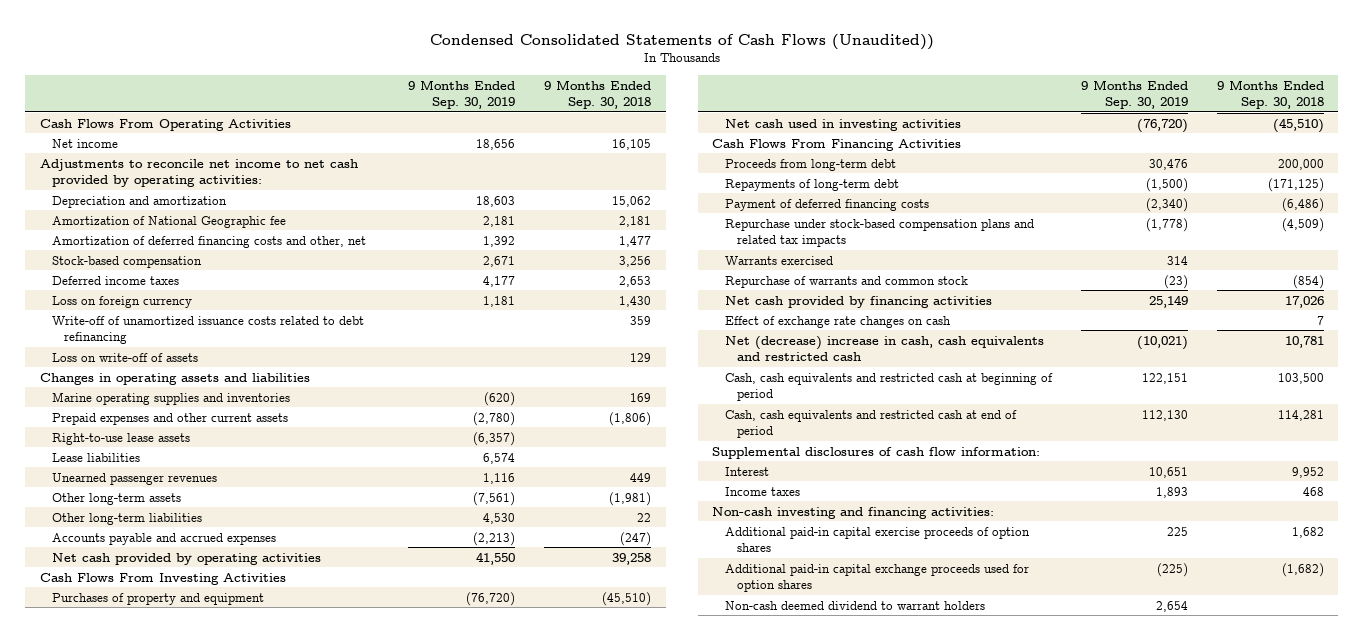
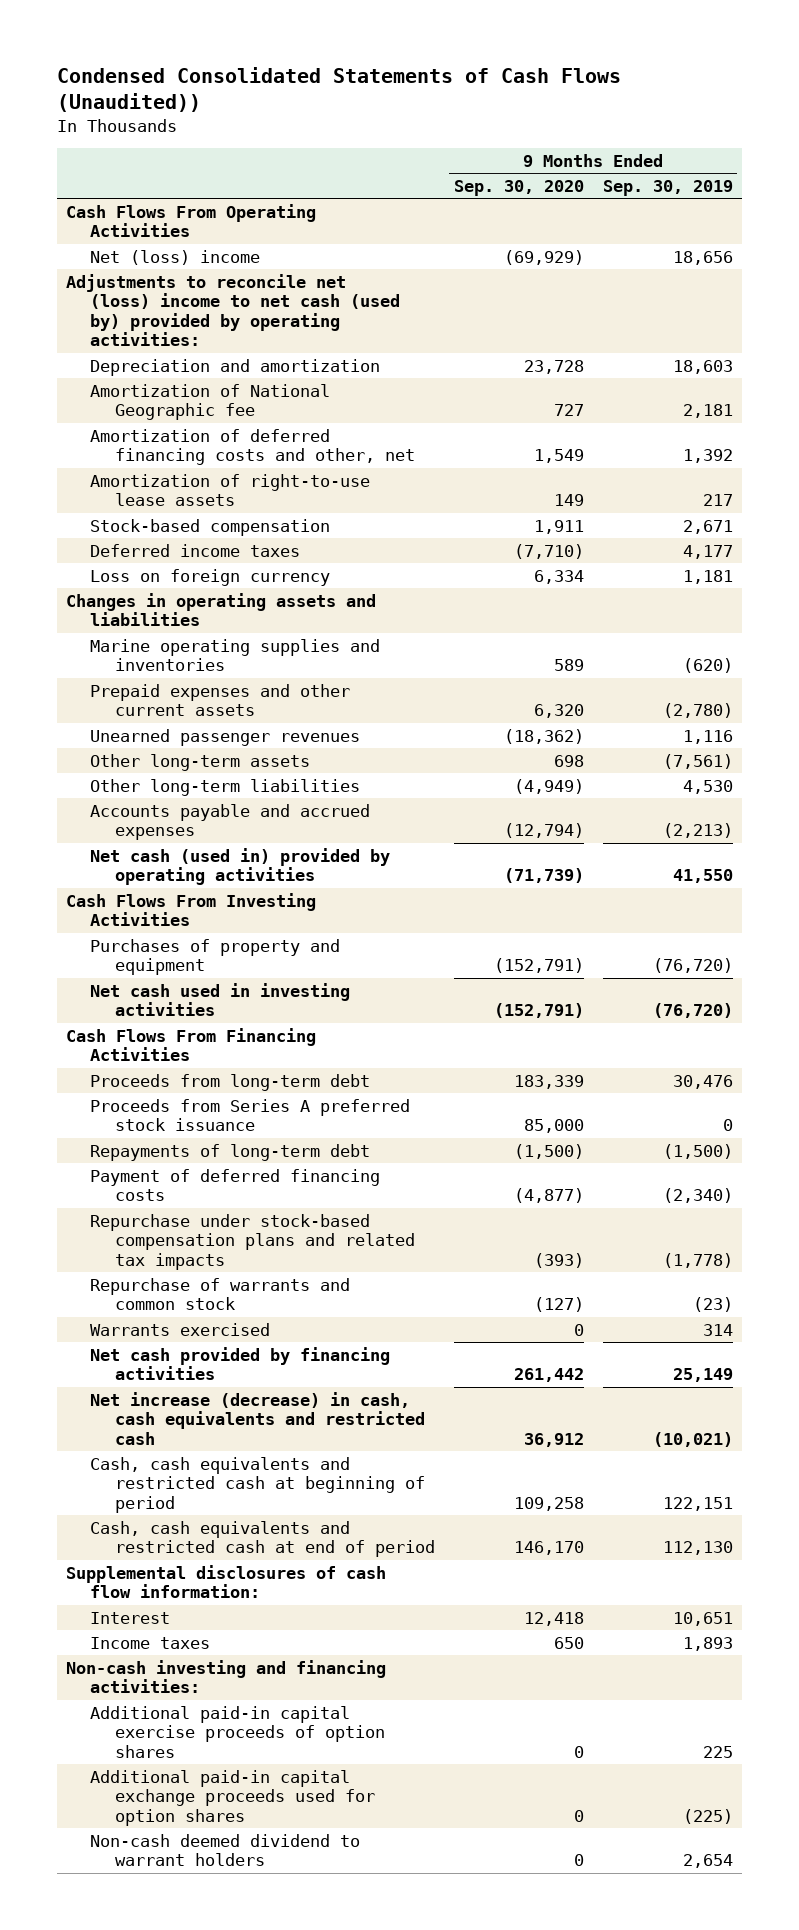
- | 9 Months Ended Sep. 30, 2019 | 9 Months Ended Sep. 30, 2018
+ | 9 Months Ended Sep. 30, 2020 | 9 Months Ended Sep. 30, 2019
- Net income | 18,656 | 16,105
- Adjustments to reconcile net income to net cash provided by operating activities:
+ Net (loss) income | (69,929) | 18,656
+ Adjustments to reconcile net (loss) income to net cash (used by) provided by operating activities:
+ Amortization of right-to-use lease assets | 149 | 217
- Write-off of unamortized issuance costs related to debt refinancing | | 359
- Loss on write-off of assets | | 129
- Right-to-use lease assets | (6,357) |
- Lease liabilities | 6,574 |
- Net cash provided by operating activities | 41,550 | 39,258
+ Net cash (used in) provided by operating activities | (71,739) | 41,550
+ Proceeds from Series A preferred stock issuance | 85,000 | 0
moved down: Warrants exercised | 0 | 314
- Effect of exchange rate changes on cash | | 7
- Net (decrease) increase in cash, cash equivalents and restricted cash | (10,021) | 10,781
+ Net increase (decrease) in cash, cash equivalents and restricted cash | 36,912 | (10,021)

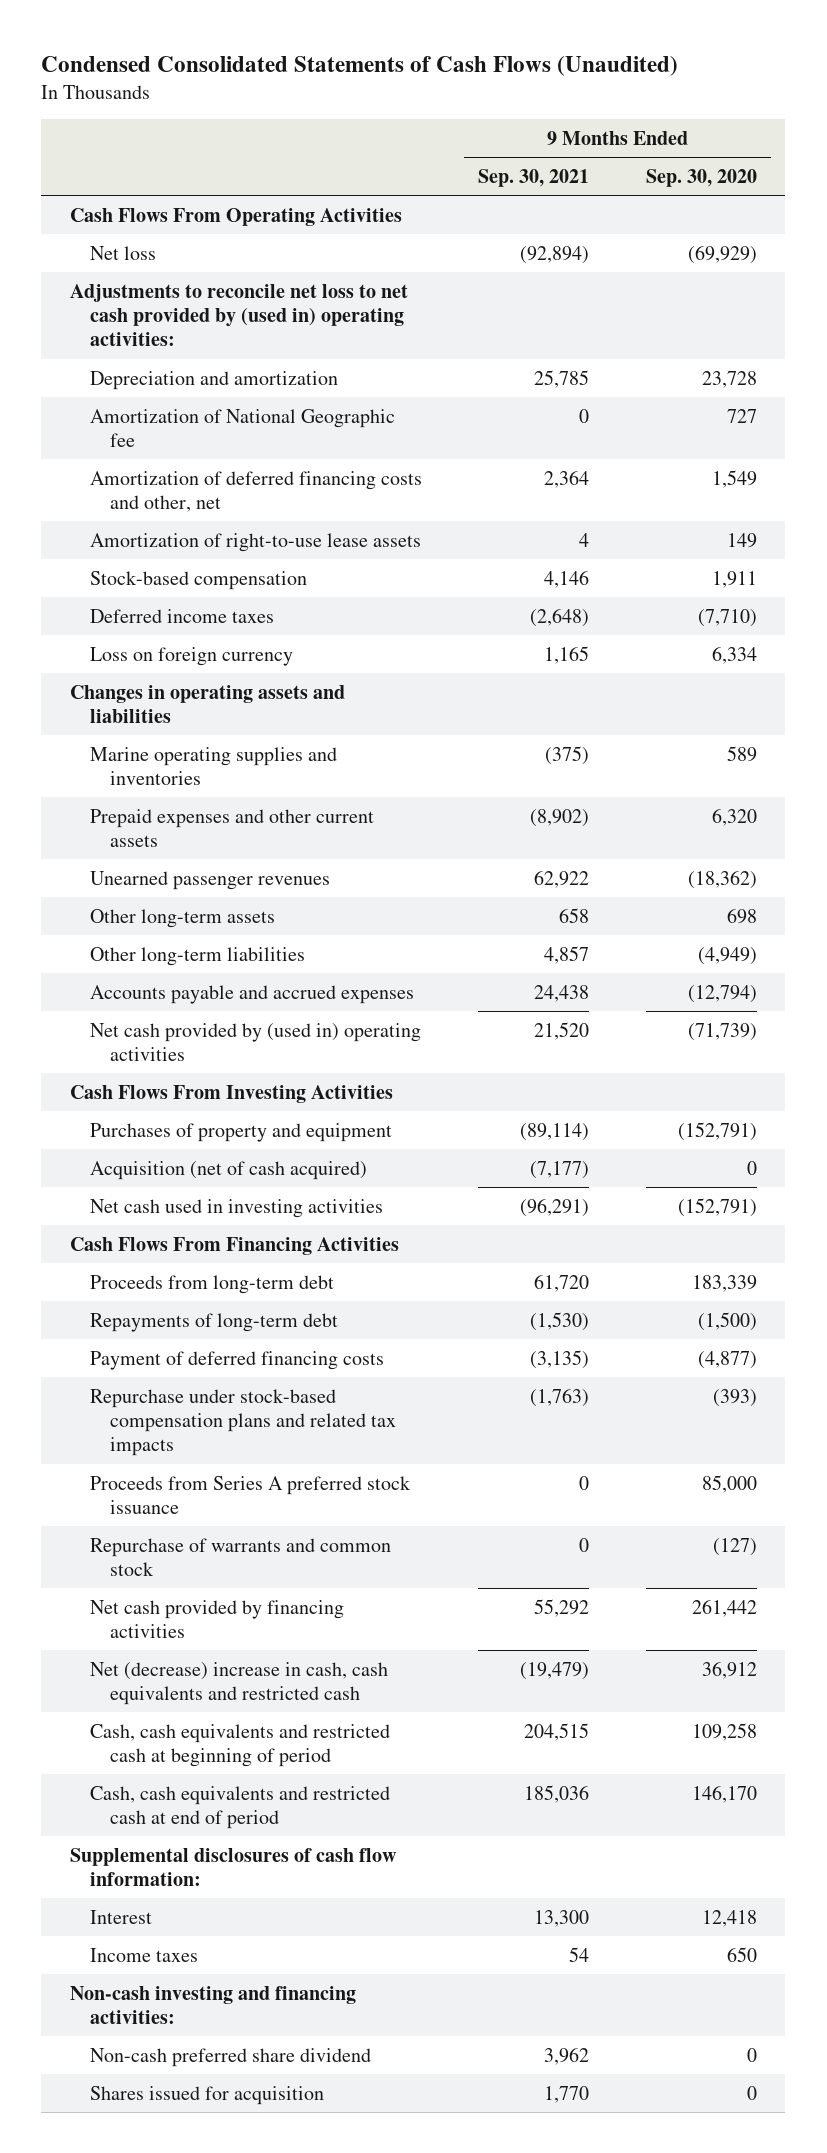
- Condensed Consolidated Statements of Cash Flows (Unaudited))
+ Condensed Consolidated Statements of Cash Flows (Unaudited)
- | 9 Months Ended Sep. 30, 2020 | 9 Months Ended Sep. 30, 2019
+ | 9 Months Ended Sep. 30, 2021 | 9 Months Ended Sep. 30, 2020
- Net (loss) income | (69,929) | 18,656
- Adjustments to reconcile net (loss) income to net cash (used by) provided by operating activities:
+ Net loss | (92,894) | (69,929)
+ Adjustments to reconcile net loss to net cash provided by (used in) operating activities:
- Net cash (used in) provided by operating activities | (71,739) | 41,550
+ Net cash provided by (used in) operating activities | 21,520 | (71,739)
+ Acquisition (net of cash acquired) | (7,177) | 0
moved down: Proceeds from Series A preferred stock issuance | 0 | 85,000
- Warrants exercised | 0 | 314
- Net increase (decrease) in cash, cash equivalents and restricted cash | 36,912 | (10,021)
+ Net (decrease) increase in cash, cash equivalents and restricted cash | (19,479) | 36,912
- Additional paid-in capital exercise proceeds of option shares | 0 | 225
- Additional paid-in capital exchange proceeds used for option shares | 0 | (225)
- Non-cash deemed dividend to warrant holders | 0 | 2,654
+ Non-cash preferred share dividend | 3,962 | 0
+ Shares issued for acquisition | 1,770 | 0

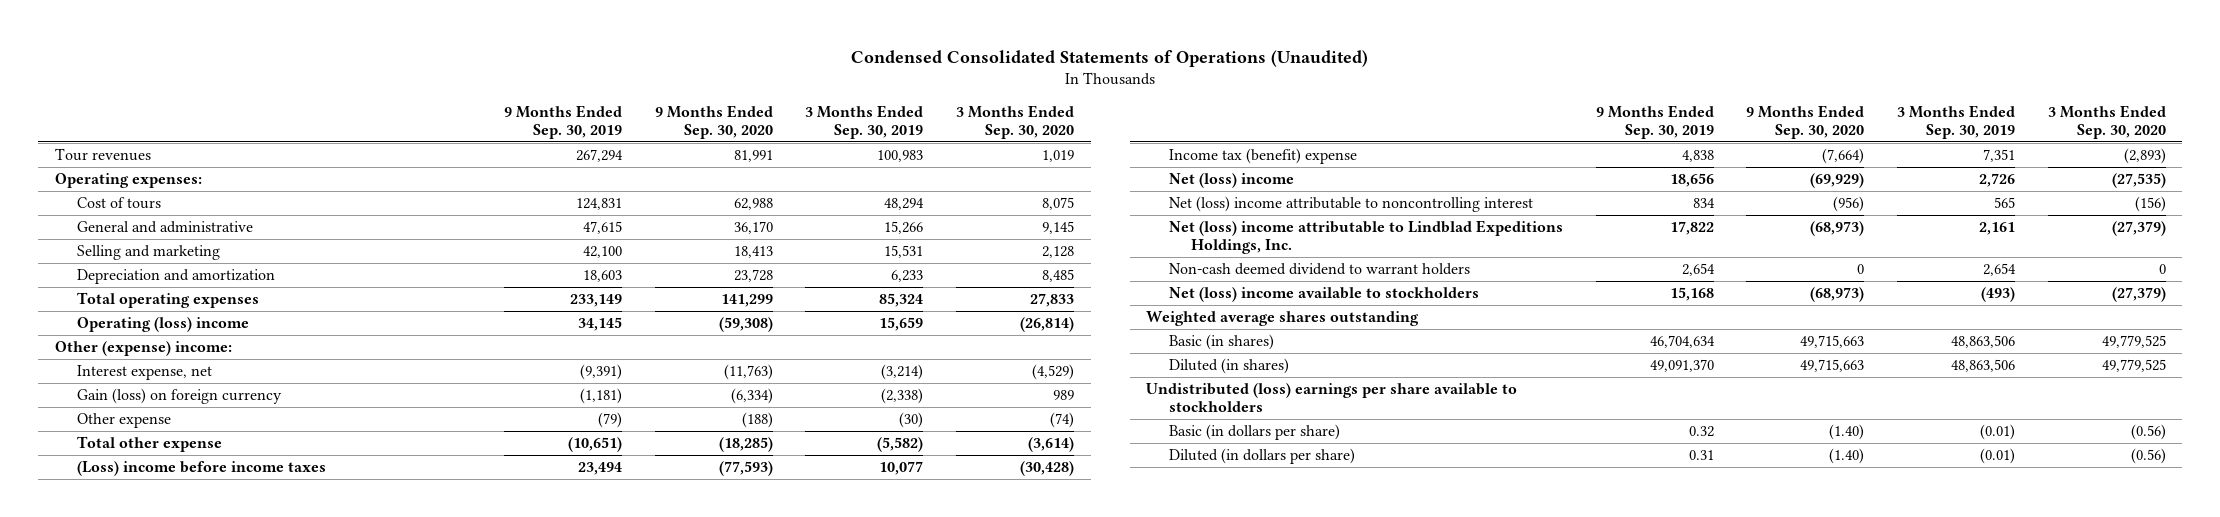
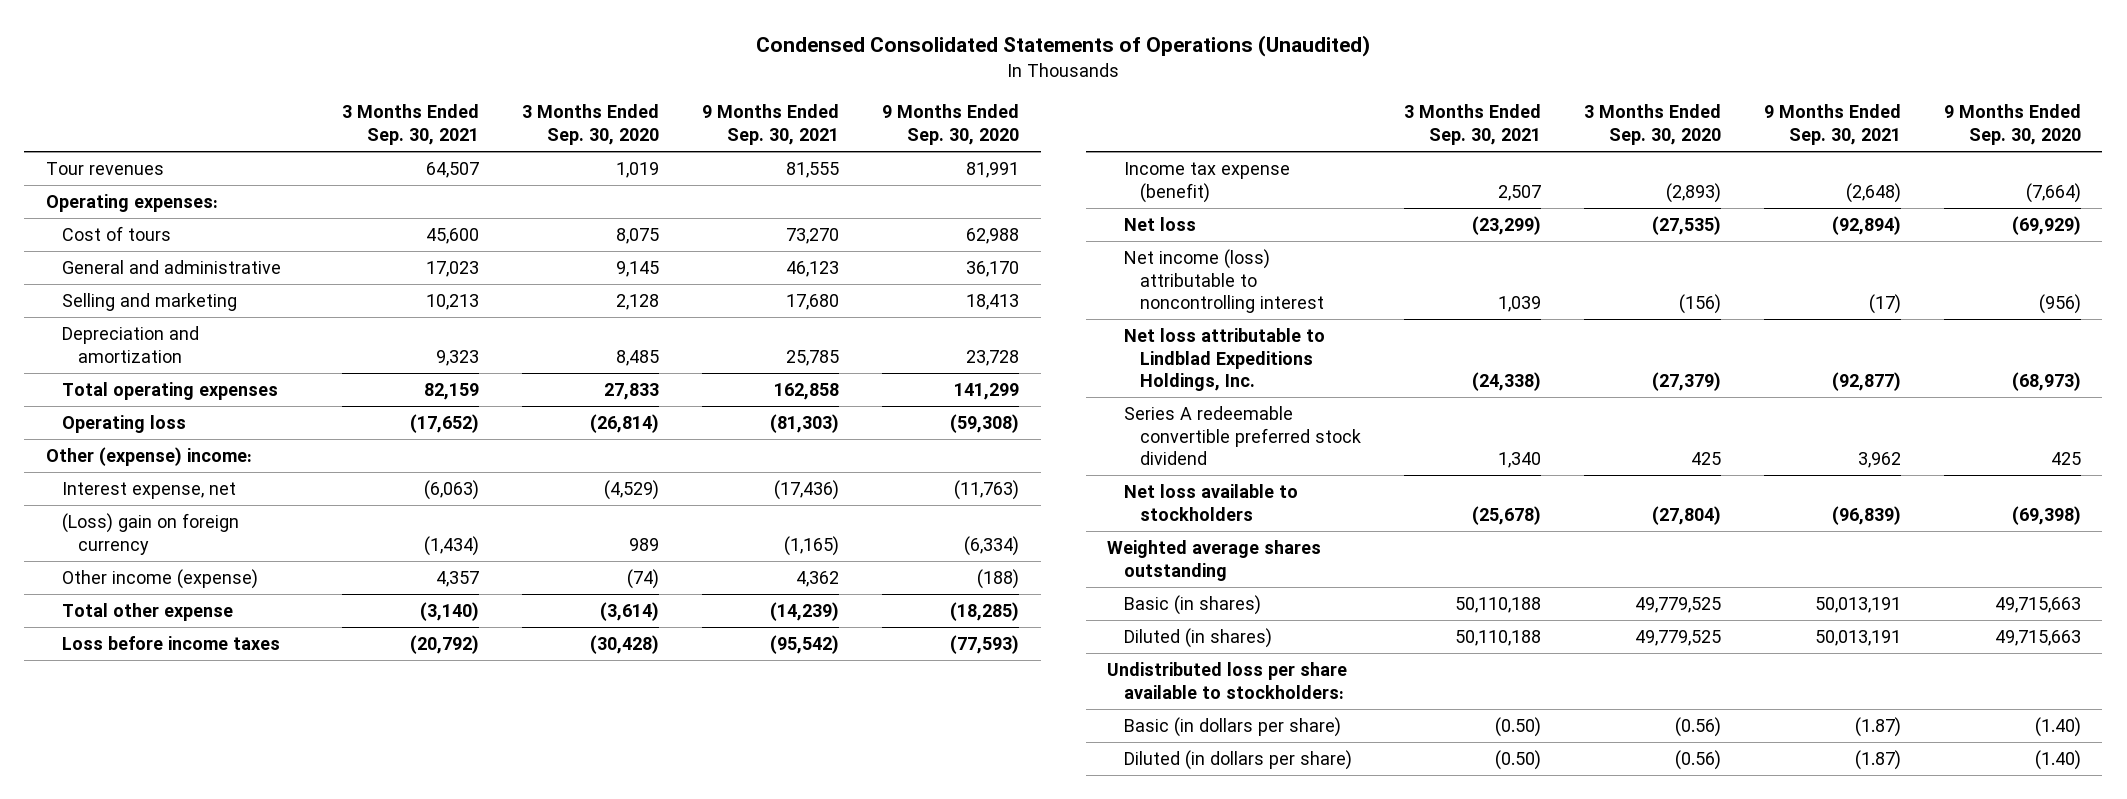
- | 9 Months Ended Sep. 30, 2019 | 9 Months Ended Sep. 30, 2020 | 3 Months Ended Sep. 30, 2019 | 3 Months Ended Sep. 30, 2020
+ | 3 Months Ended Sep. 30, 2021 | 3 Months Ended Sep. 30, 2020 | 9 Months Ended Sep. 30, 2021 | 9 Months Ended Sep. 30, 2020
- Operating (loss) income | 34,145 | (59,308) | 15,659 | (26,814)
+ Operating loss | (17,652) | (26,814) | (81,303) | (59,308)
- Gain (loss) on foreign currency | (1,181) | (6,334) | (2,338) | 989
- Other expense | (79) | (188) | (30) | (74)
+ (Loss) gain on foreign currency | (1,434) | 989 | (1,165) | (6,334)
+ Other income (expense) | 4,357 | (74) | 4,362 | (188)
- (Loss) income before income taxes | 23,494 | (77,593) | 10,077 | (30,428)
- Income tax (benefit) expense | 4,838 | (7,664) | 7,351 | (2,893)
- Net (loss) income | 18,656 | (69,929) | 2,726 | (27,535)
- Net (loss) income attributable to noncontrolling interest | 834 | (956) | 565 | (156)
- Net (loss) income attributable to Lindblad Expeditions Holdings, Inc. | 17,822 | (68,973) | 2,161 | (27,379)
- Non-cash deemed dividend to warrant holders | 2,654 | 0 | 2,654 | 0
- Net (loss) income available to stockholders | 15,168 | (68,973) | (493) | (27,379)
+ Loss before income taxes | (20,792) | (30,428) | (95,542) | (77,593)
+ Income tax expense (benefit) | 2,507 | (2,893) | (2,648) | (7,664)
+ Net loss | (23,299) | (27,535) | (92,894) | (69,929)
+ Net income (loss) attributable to noncontrolling interest | 1,039 | (156) | (17) | (956)
+ Net loss attributable to Lindblad Expeditions Holdings, Inc. | (24,338) | (27,379) | (92,877) | (68,973)
+ Series A redeemable convertible preferred stock dividend | 1,340 | 425 | 3,962 | 425
+ Net loss available to stockholders | (25,678) | (27,804) | (96,839) | (69,398)
- Undistributed (loss) earnings per share available to stockholders
+ Undistributed loss per share available to stockholders:

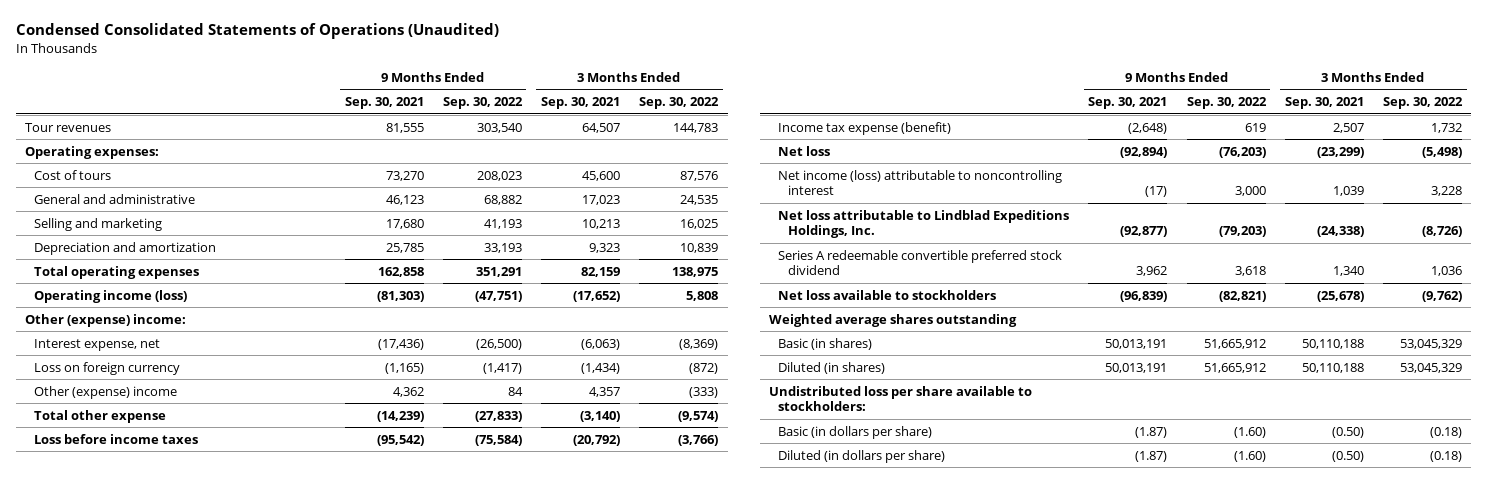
- | 3 Months Ended Sep. 30, 2021 | 3 Months Ended Sep. 30, 2020 | 9 Months Ended Sep. 30, 2021 | 9 Months Ended Sep. 30, 2020
+ | 9 Months Ended Sep. 30, 2021 | 9 Months Ended Sep. 30, 2022 | 3 Months Ended Sep. 30, 2021 | 3 Months Ended Sep. 30, 2022
- Operating loss | (17,652) | (26,814) | (81,303) | (59,308)
+ Operating income (loss) | (81,303) | (47,751) | (17,652) | 5,808
- (Loss) gain on foreign currency | (1,434) | 989 | (1,165) | (6,334)
- Other income (expense) | 4,357 | (74) | 4,362 | (188)
+ Loss on foreign currency | (1,165) | (1,417) | (1,434) | (872)
+ Other (expense) income | 4,362 | 84 | 4,357 | (333)

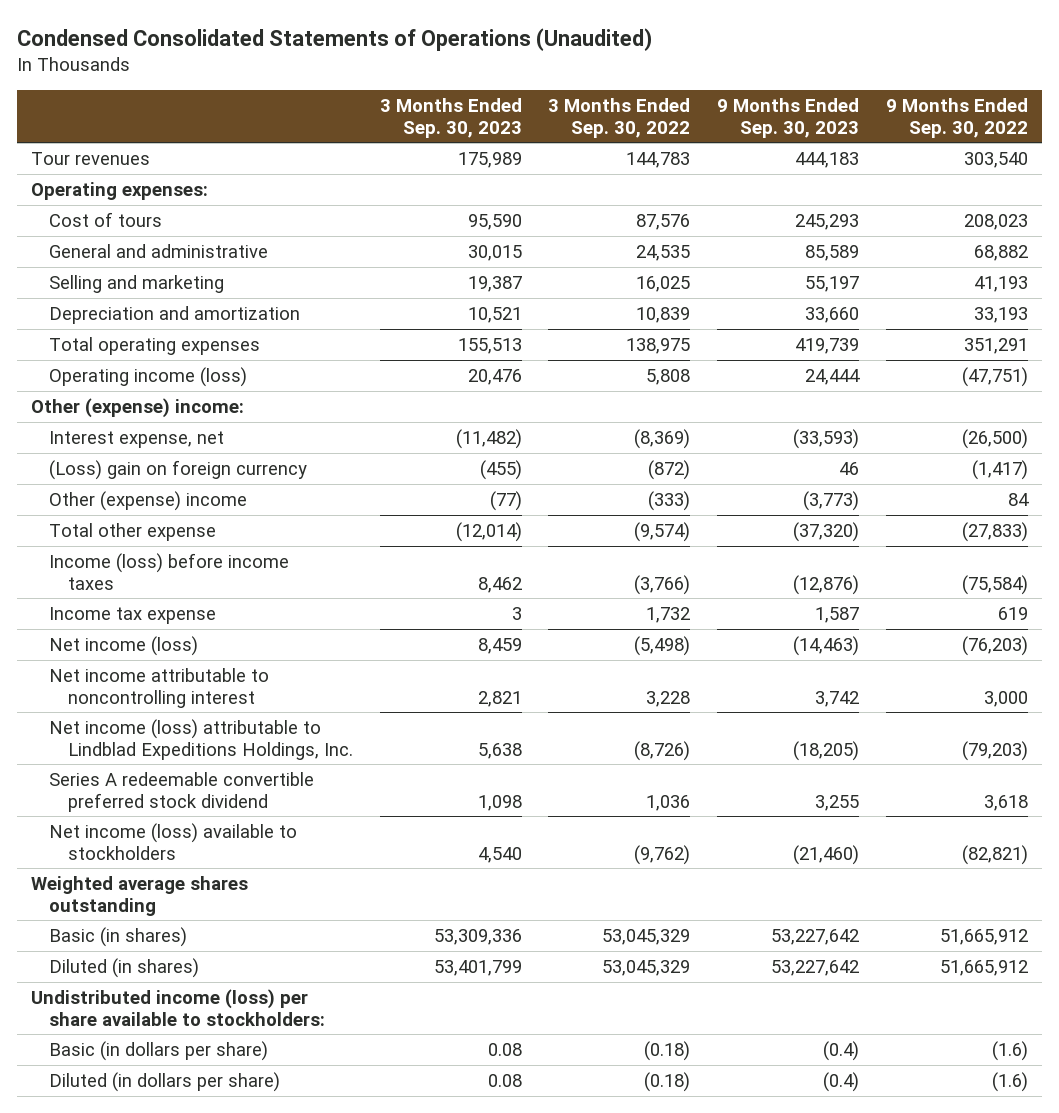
- | 9 Months Ended Sep. 30, 2021 | 9 Months Ended Sep. 30, 2022 | 3 Months Ended Sep. 30, 2021 | 3 Months Ended Sep. 30, 2022
+ | 3 Months Ended Sep. 30, 2023 | 3 Months Ended Sep. 30, 2022 | 9 Months Ended Sep. 30, 2023 | 9 Months Ended Sep. 30, 2022
- Loss on foreign currency | (1,165) | (1,417) | (1,434) | (872)
+ (Loss) gain on foreign currency | (455) | (872) | 46 | (1,417)
- Loss before income taxes | (95,542) | (75,584) | (20,792) | (3,766)
- Income tax expense (benefit) | (2,648) | 619 | 2,507 | 1,732
- Net loss | (92,894) | (76,203) | (23,299) | (5,498)
- Net income (loss) attributable to noncontrolling interest | (17) | 3,000 | 1,039 | 3,228
- Net loss attributable to Lindblad Expeditions Holdings, Inc. | (92,877) | (79,203) | (24,338) | (8,726)
+ Income (loss) before income taxes | 8,462 | (3,766) | (12,876) | (75,584)
+ Income tax expense | 3 | 1,732 | 1,587 | 619
+ Net income (loss) | 8,459 | (5,498) | (14,463) | (76,203)
+ Net income attributable to noncontrolling interest | 2,821 | 3,228 | 3,742 | 3,000
+ Net income (loss) attributable to Lindblad Expeditions Holdings, Inc. | 5,638 | (8,726) | (18,205) | (79,203)
- Net loss available to stockholders | (96,839) | (82,821) | (25,678) | (9,762)
+ Net income (loss) available to stockholders | 4,540 | (9,762) | (21,460) | (82,821)
- Undistributed loss per share available to stockholders:
- Basic (in dollars per share) | (1.87) | (1.60) | (0.50) | (0.18)
- Diluted (in dollars per share) | (1.87) | (1.60) | (0.50) | (0.18)
+ Undistributed income (loss) per share available to stockholders:
+ Basic (in dollars per share) | 0.08 | (0.18) | (0.4) | (1.6)
+ Diluted (in dollars per share) | 0.08 | (0.18) | (0.4) | (1.6)

